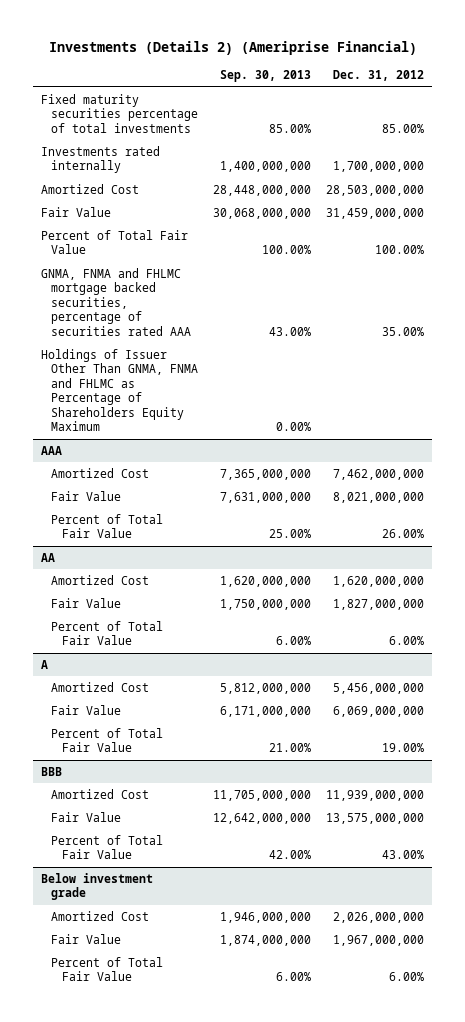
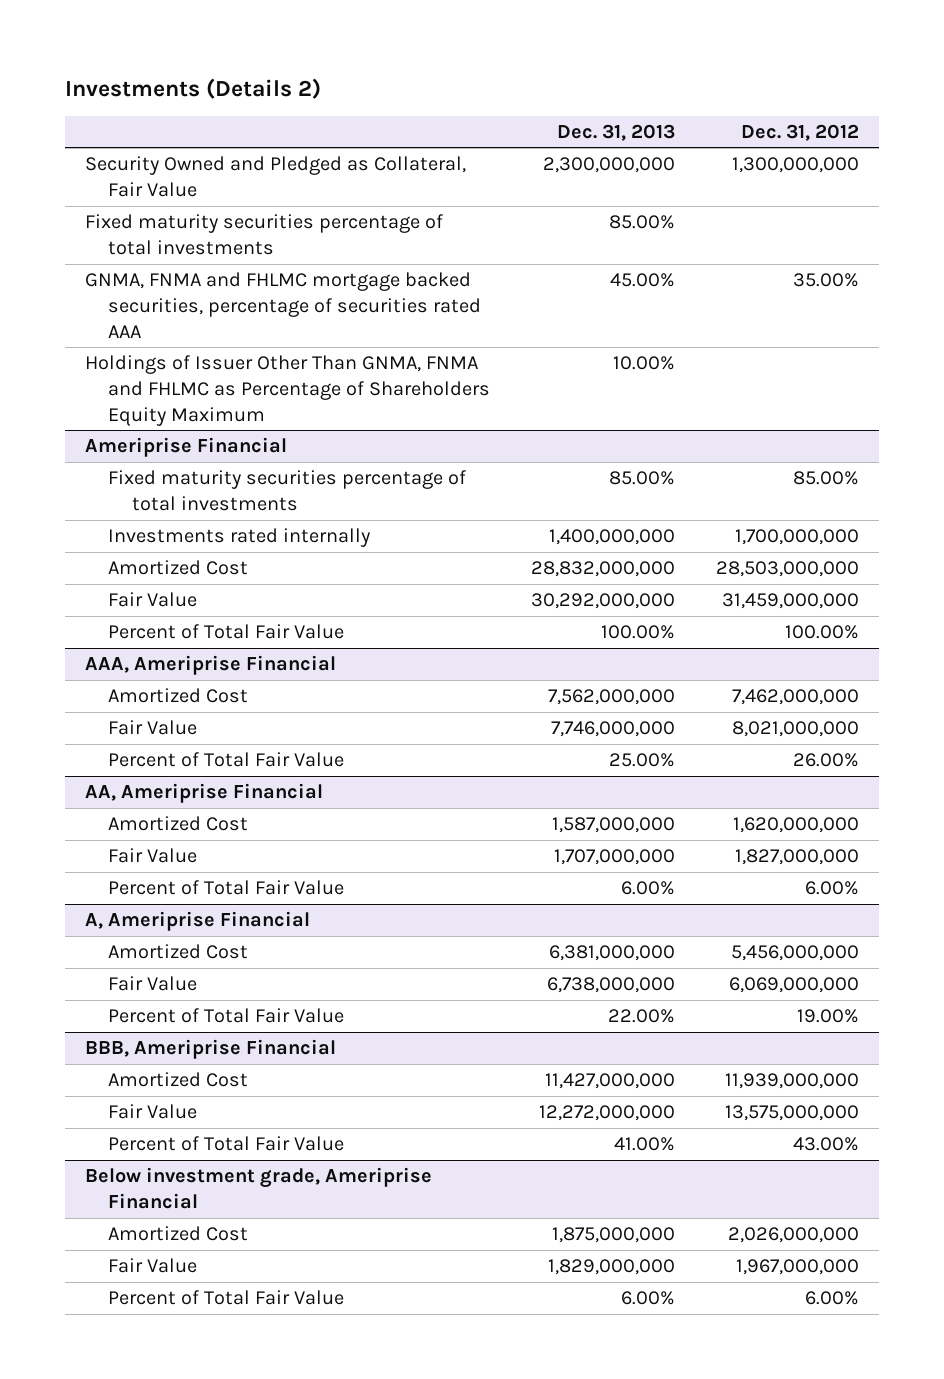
- Investments (Details 2) (Ameriprise Financial)
+ Investments (Details 2)
- | Sep. 30, 2013 | Dec. 31, 2012
+ | Dec. 31, 2013 | Dec. 31, 2012
+ Security Owned and Pledged as Collateral, Fair Value | 2,300,000,000 | 1,300,000,000
+ Fixed maturity securities percentage of total investments | 85.00% |
moved up: GNMA, FNMA and FHLMC mortgage backed securities, percentage of securities rated AAA | 45.00% | 35.00%
moved up: Holdings of Issuer Other Than GNMA, FNMA and FHLMC as Percentage of Shareholders Equity Maximum | 10.00% |
+ Ameriprise Financial
- AAA
+ AAA, Ameriprise Financial
- AA
+ AA, Ameriprise Financial
- A
+ A, Ameriprise Financial
- BBB
+ BBB, Ameriprise Financial
- Below investment grade
+ Below investment grade, Ameriprise Financial

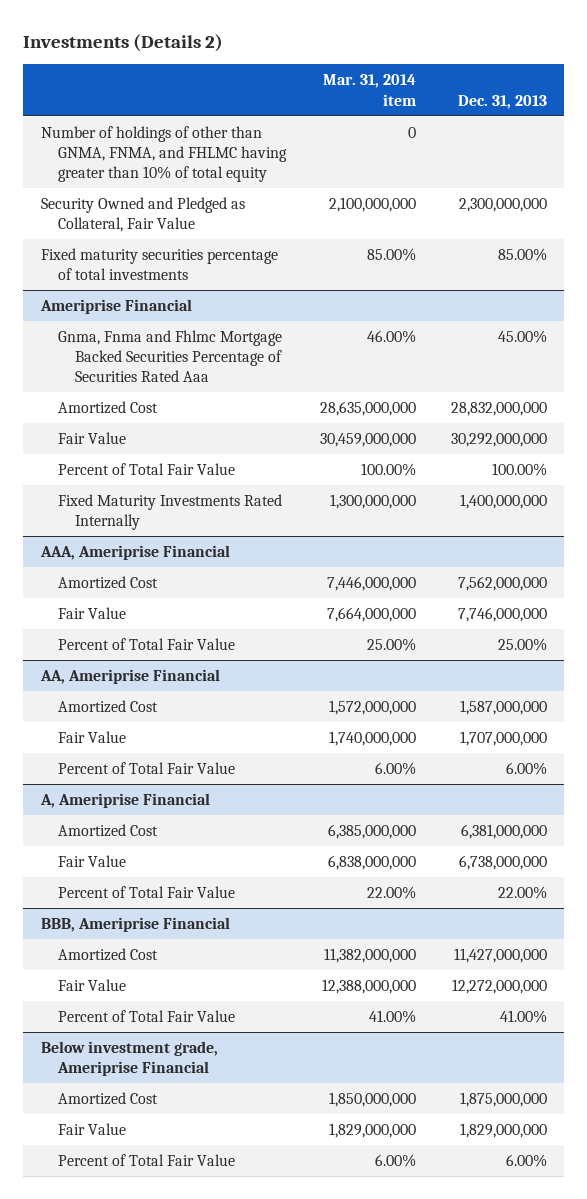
- | Dec. 31, 2013 | Dec. 31, 2012
+ | Mar. 31, 2014 item | Dec. 31, 2013
+ Number of holdings of other than GNMA, FNMA, and FHLMC having greater than 10% of total equity | 0 |
- GNMA, FNMA and FHLMC mortgage backed securities, percentage of securities rated AAA | 45.00% | 35.00%
- Holdings of Issuer Other Than GNMA, FNMA and FHLMC as Percentage of Shareholders Equity Maximum | 10.00% |
@ Ameriprise Financial
- Fixed maturity securities percentage of total investments | 85.00% | 85.00%
- Investments rated internally | 1,400,000,000 | 1,700,000,000
+ Gnma, Fnma and Fhlmc Mortgage Backed Securities Percentage of Securities Rated Aaa | 46.00% | 45.00%
+ Fixed Maturity Investments Rated Internally | 1,300,000,000 | 1,400,000,000

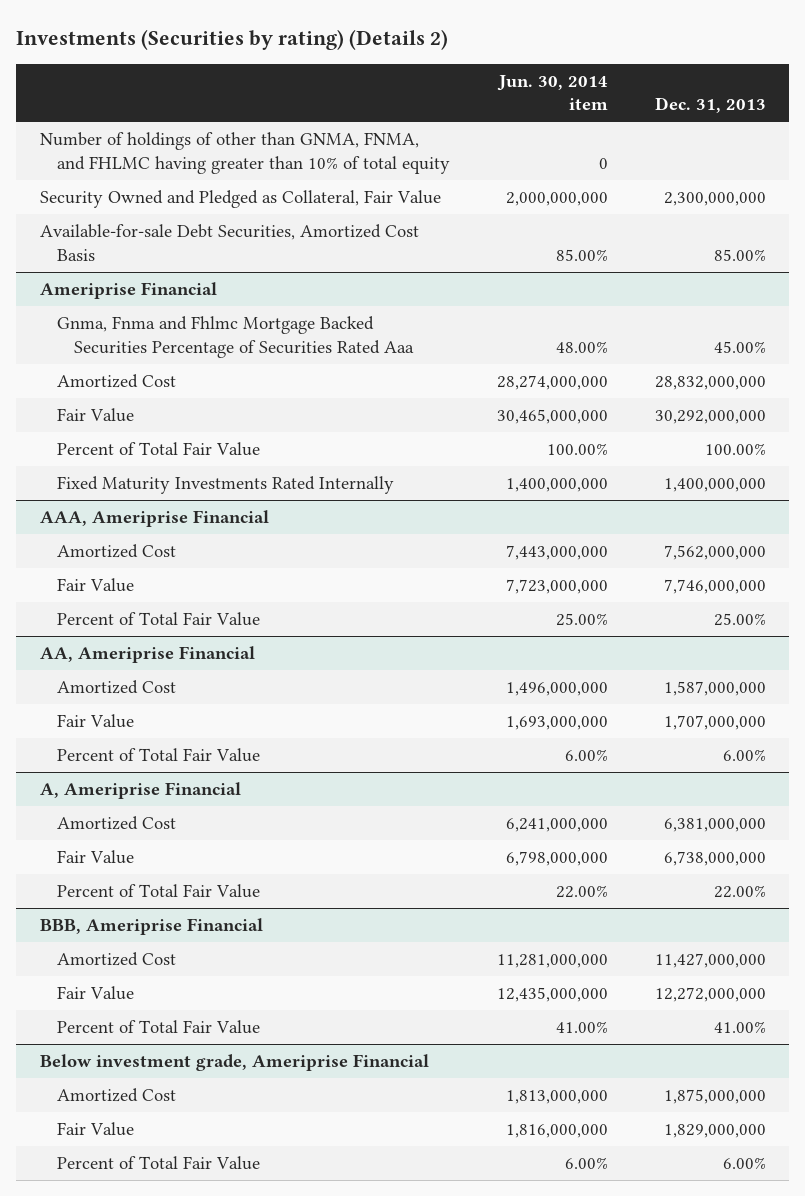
- Investments (Details 2)
+ Investments (Securities by rating) (Details 2)
- | Mar. 31, 2014 item | Dec. 31, 2013
+ | Jun. 30, 2014 item | Dec. 31, 2013
- Fixed maturity securities percentage of total investments | 85.00% | 85.00%
+ Available-for-sale Debt Securities, Amortized Cost Basis | 85.00% | 85.00%

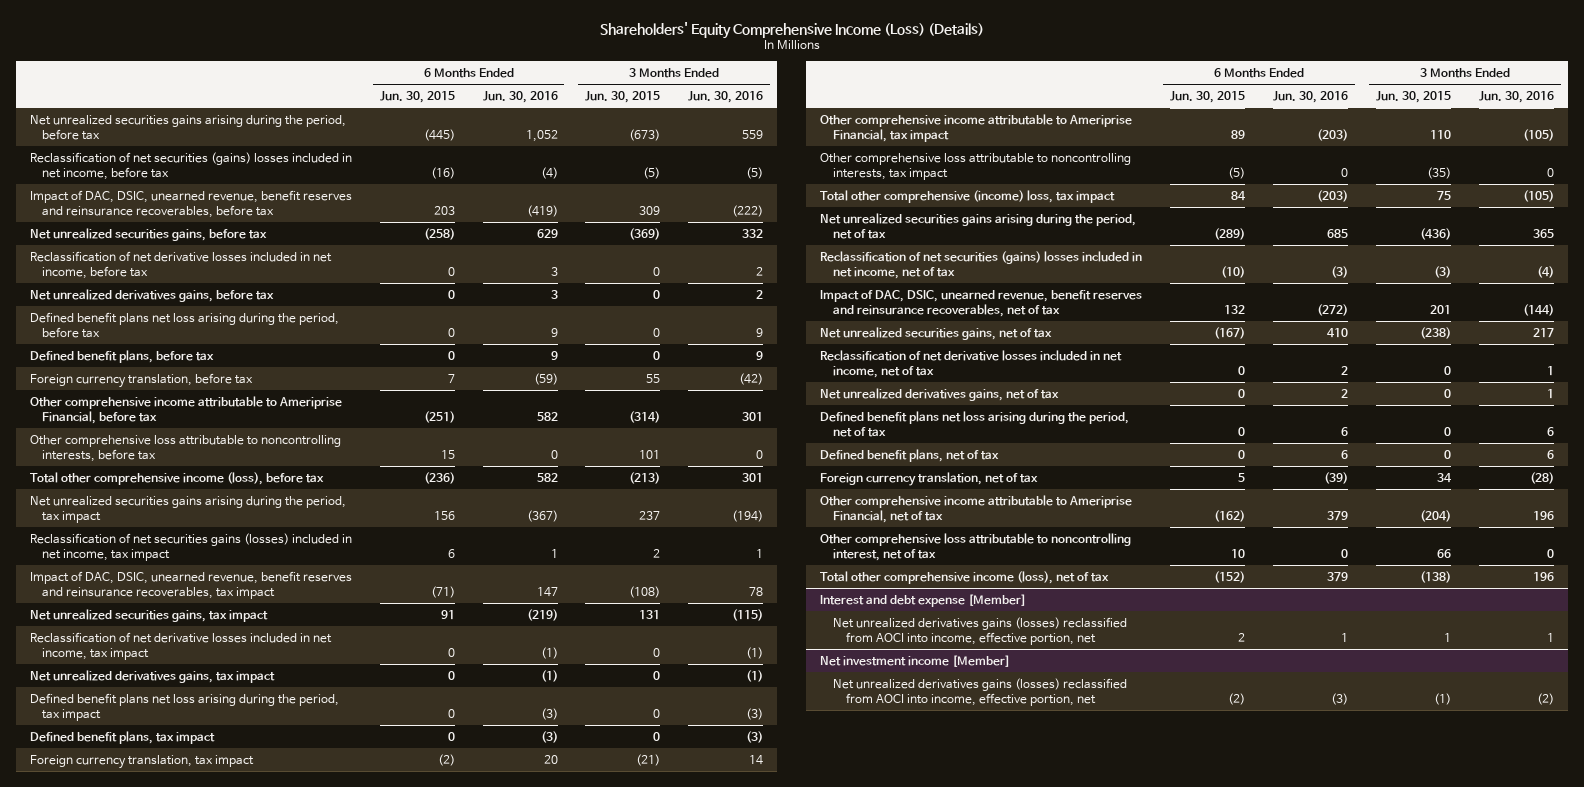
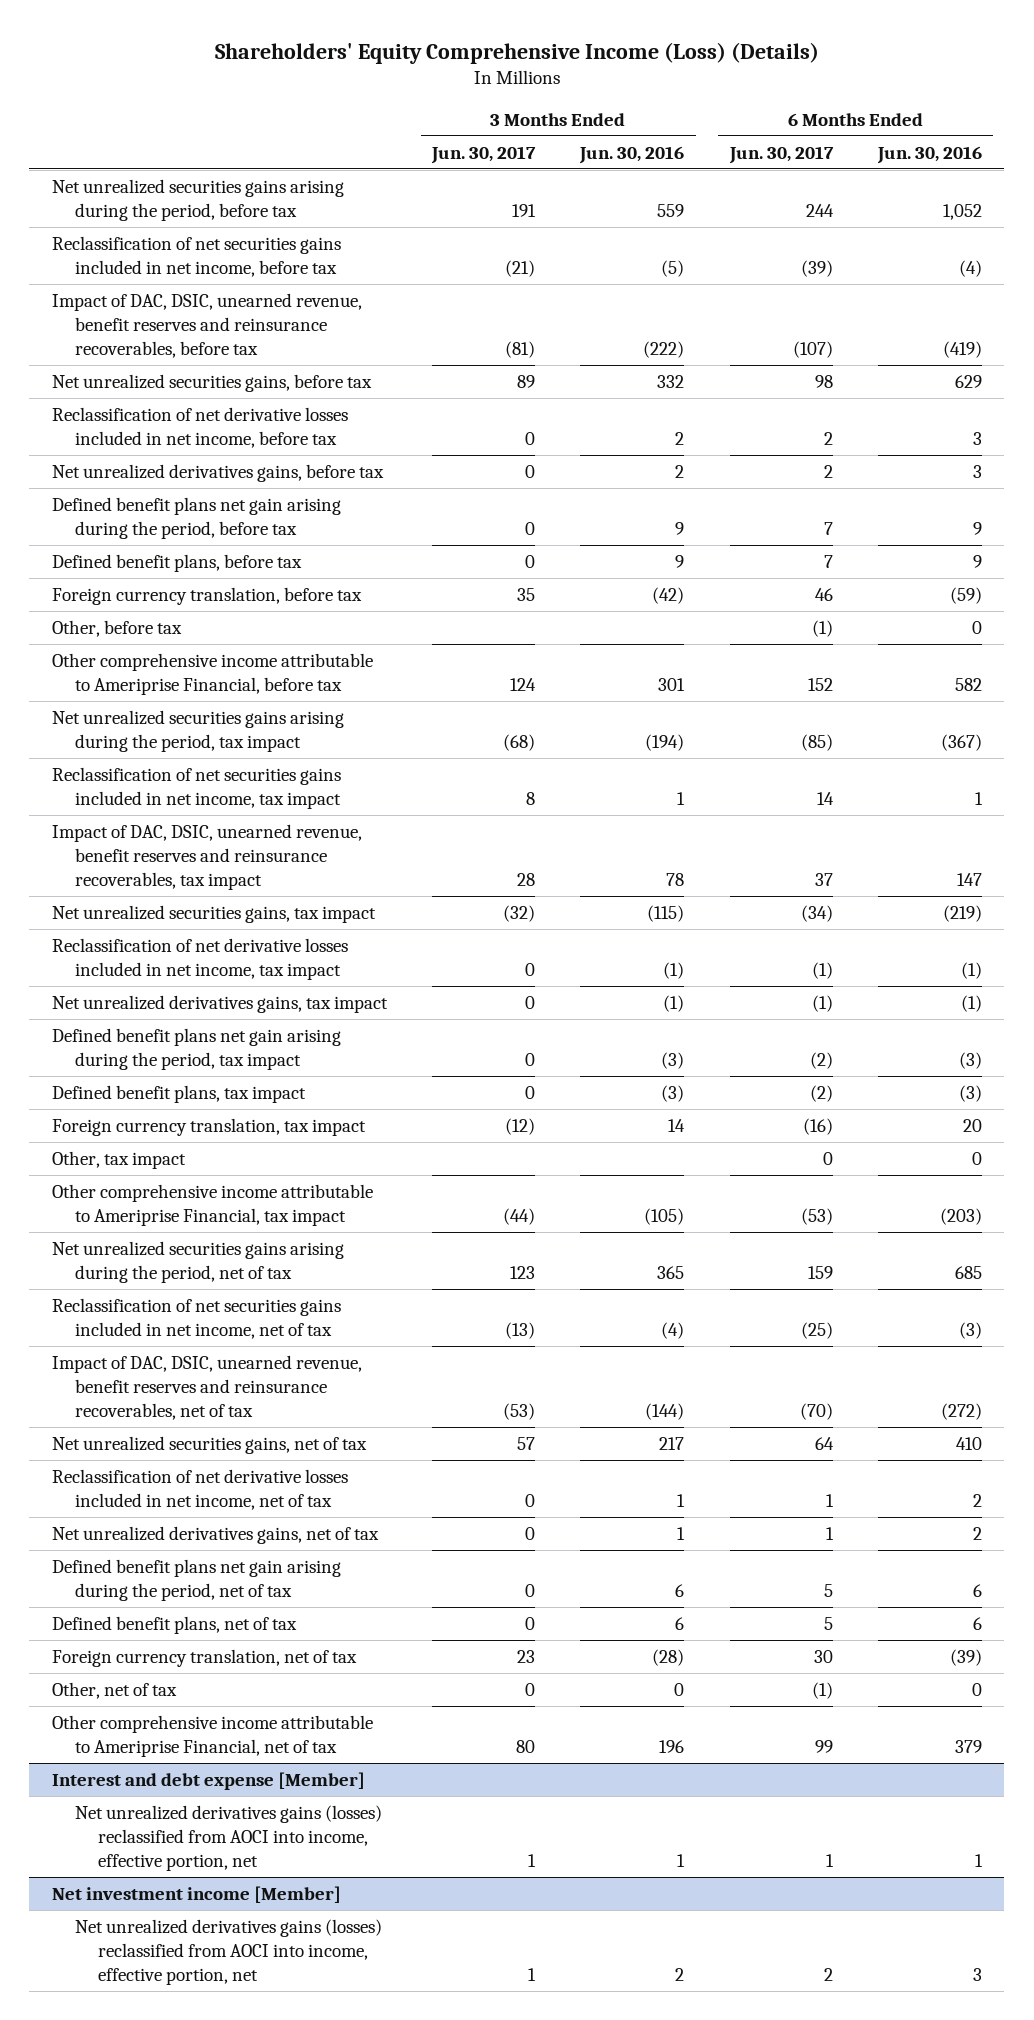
- | 6 Months Ended Jun. 30, 2015 | 6 Months Ended Jun. 30, 2016 | 3 Months Ended Jun. 30, 2015 | 3 Months Ended Jun. 30, 2016
+ | 3 Months Ended Jun. 30, 2017 | 3 Months Ended Jun. 30, 2016 | 6 Months Ended Jun. 30, 2017 | 6 Months Ended Jun. 30, 2016
- Reclassification of net securities (gains) losses included in net income, before tax | (16) | (4) | (5) | (5)
+ Reclassification of net securities gains included in net income, before tax | (21) | (5) | (39) | (4)
- Defined benefit plans net loss arising during the period, before tax | 0 | 9 | 0 | 9
+ Defined benefit plans net gain arising during the period, before tax | 0 | 9 | 7 | 9
+ Other, before tax | | | (1) | 0
- Other comprehensive loss attributable to noncontrolling interests, before tax | 15 | 0 | 101 | 0
- Total other comprehensive income (loss), before tax | (236) | 582 | (213) | 301
- Reclassification of net securities gains (losses) included in net income, tax impact | 6 | 1 | 2 | 1
+ Reclassification of net securities gains included in net income, tax impact | 8 | 1 | 14 | 1
- Defined benefit plans net loss arising during the period, tax impact | 0 | (3) | 0 | (3)
+ Defined benefit plans net gain arising during the period, tax impact | 0 | (3) | (2) | (3)
+ Other, tax impact | | | 0 | 0
- Other comprehensive loss attributable to noncontrolling interests, tax impact | (5) | 0 | (35) | 0
- Total other comprehensive (income) loss, tax impact | 84 | (203) | 75 | (105)
- Reclassification of net securities (gains) losses included in net income, net of tax | (10) | (3) | (3) | (4)
+ Reclassification of net securities gains included in net income, net of tax | (13) | (4) | (25) | (3)
- Defined benefit plans net loss arising during the period, net of tax | 0 | 6 | 0 | 6
+ Defined benefit plans net gain arising during the period, net of tax | 0 | 6 | 5 | 6
+ Other, net of tax | 0 | 0 | (1) | 0
- Other comprehensive loss attributable to noncontrolling interest, net of tax | 10 | 0 | 66 | 0
- Total other comprehensive income (loss), net of tax | (152) | 379 | (138) | 196
@ Net investment income [Member]
- Net unrealized derivatives gains (losses) reclassified from AOCI into income, effective portion, net | (2) | (3) | (1) | (2)
+ Net unrealized derivatives gains (losses) reclassified from AOCI into income, effective portion, net | 1 | 2 | 2 | 3

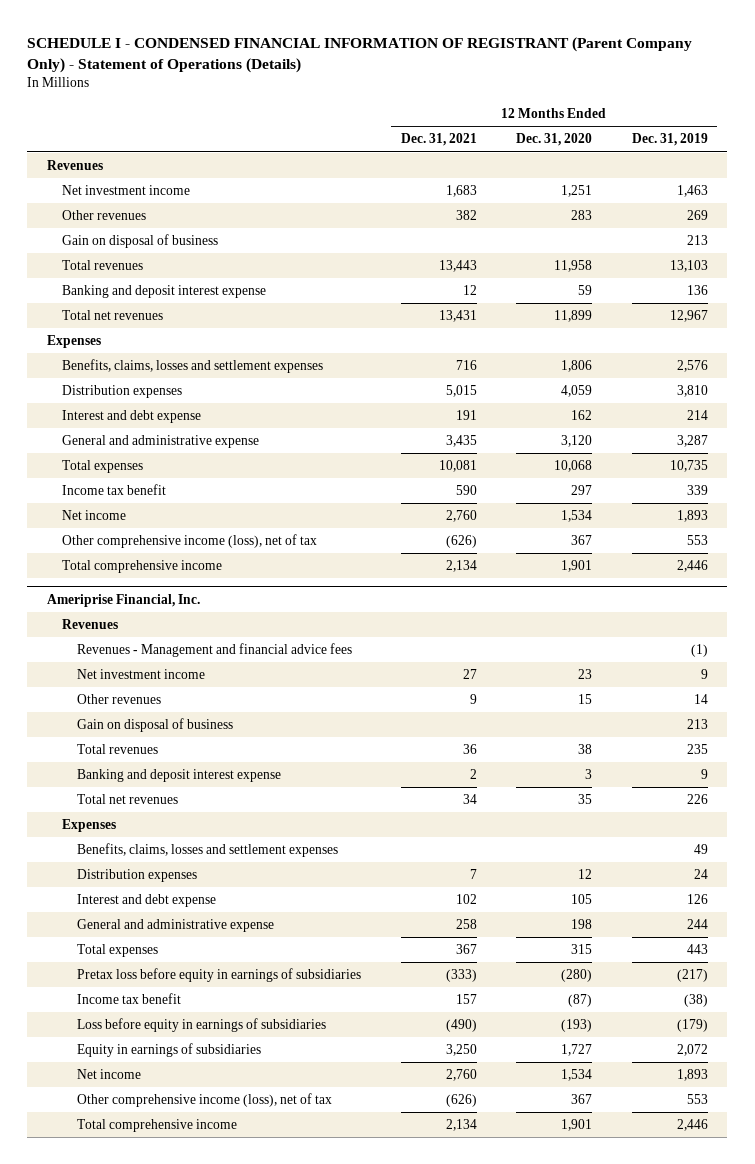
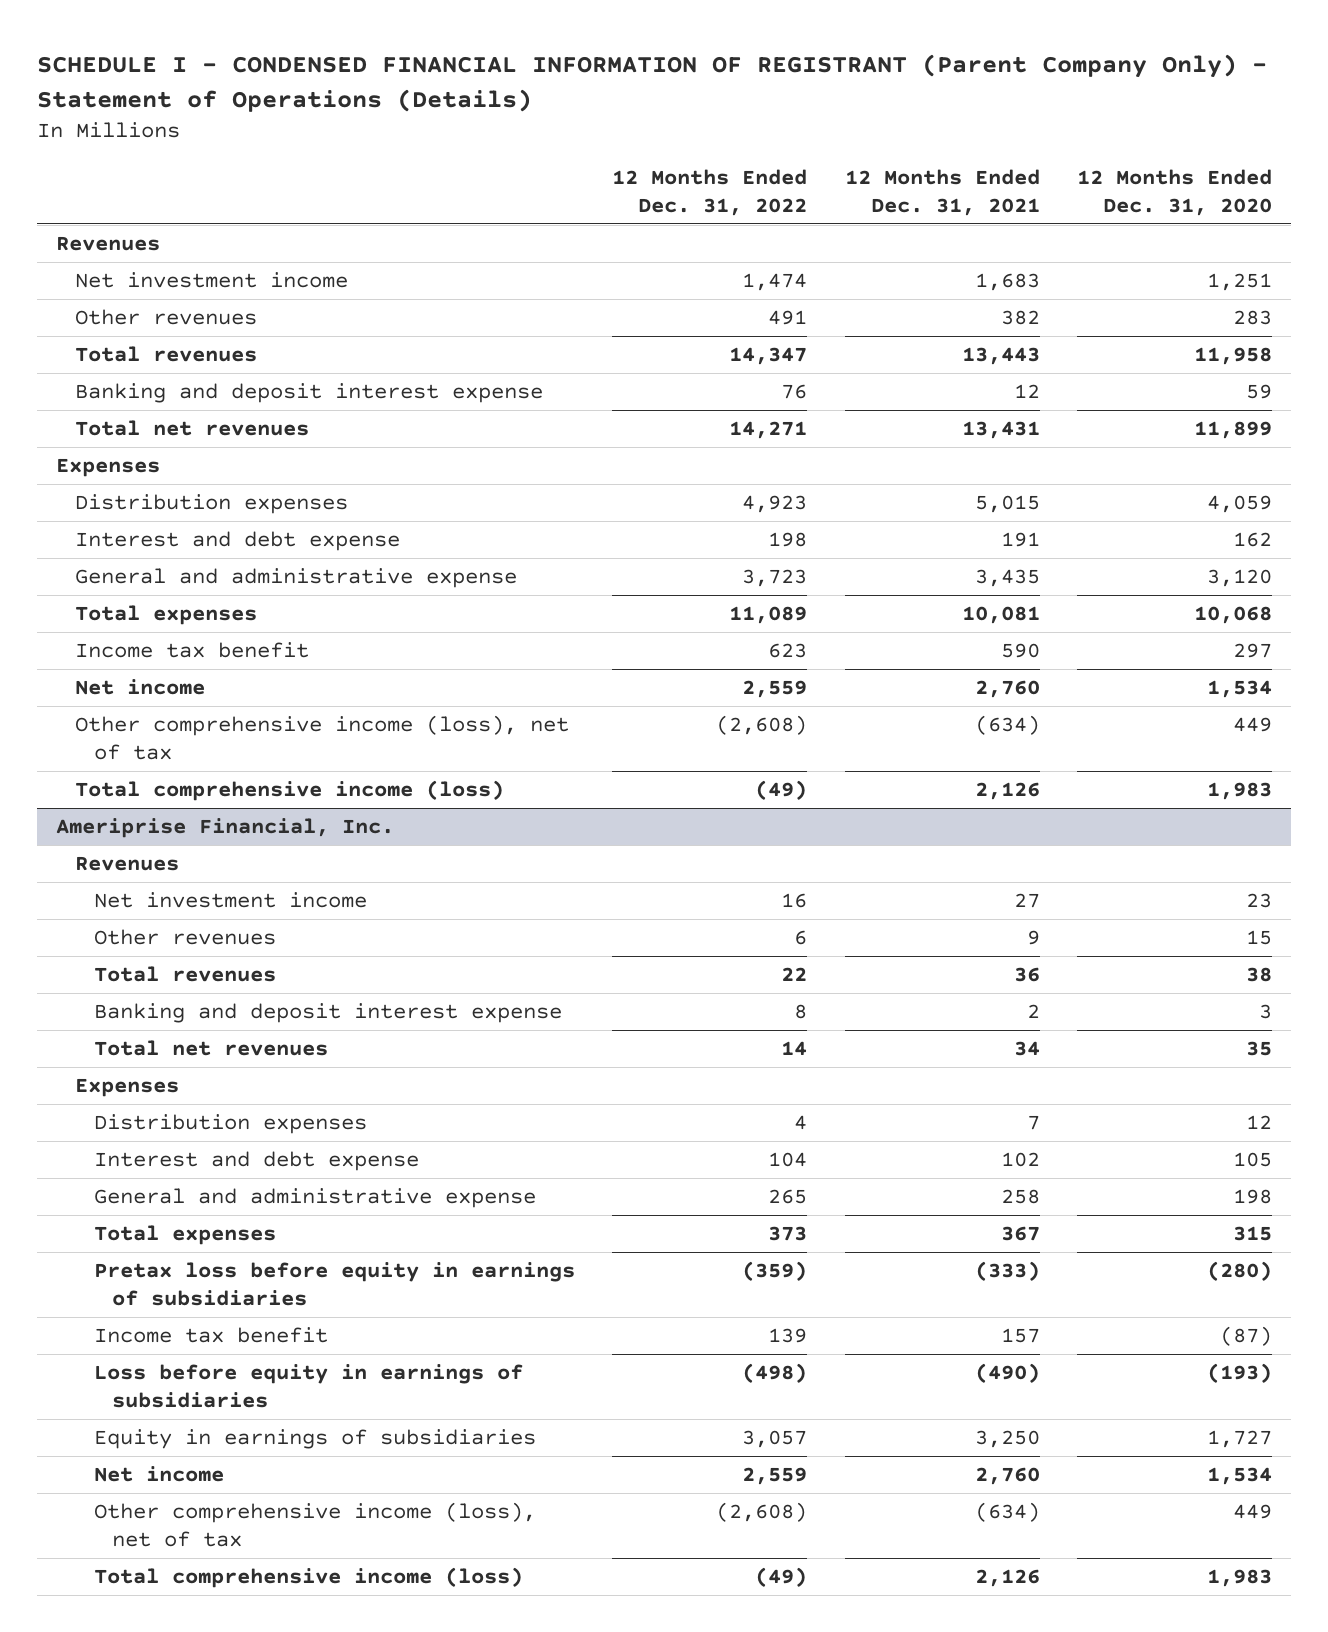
- | 12 Months Ended Dec. 31, 2021 | 12 Months Ended Dec. 31, 2020 | 12 Months Ended Dec. 31, 2019
+ | 12 Months Ended Dec. 31, 2022 | 12 Months Ended Dec. 31, 2021 | 12 Months Ended Dec. 31, 2020
- Gain on disposal of business | | | 213
- Benefits, claims, losses and settlement expenses | 716 | 1,806 | 2,576
- Other comprehensive income (loss), net of tax | (626) | 367 | 553
- Total comprehensive income | 2,134 | 1,901 | 2,446
+ Other comprehensive income (loss), net of tax | (2,608) | (634) | 449
+ Total comprehensive income (loss) | (49) | 2,126 | 1,983
@ Ameriprise Financial, Inc.
- Revenues - Management and financial advice fees | | | (1)
- Gain on disposal of business | | | 213
- Benefits, claims, losses and settlement expenses | | | 49
- Other comprehensive income (loss), net of tax | (626) | 367 | 553
- Total comprehensive income | 2,134 | 1,901 | 2,446
+ Other comprehensive income (loss), net of tax | (2,608) | (634) | 449
+ Total comprehensive income (loss) | (49) | 2,126 | 1,983

